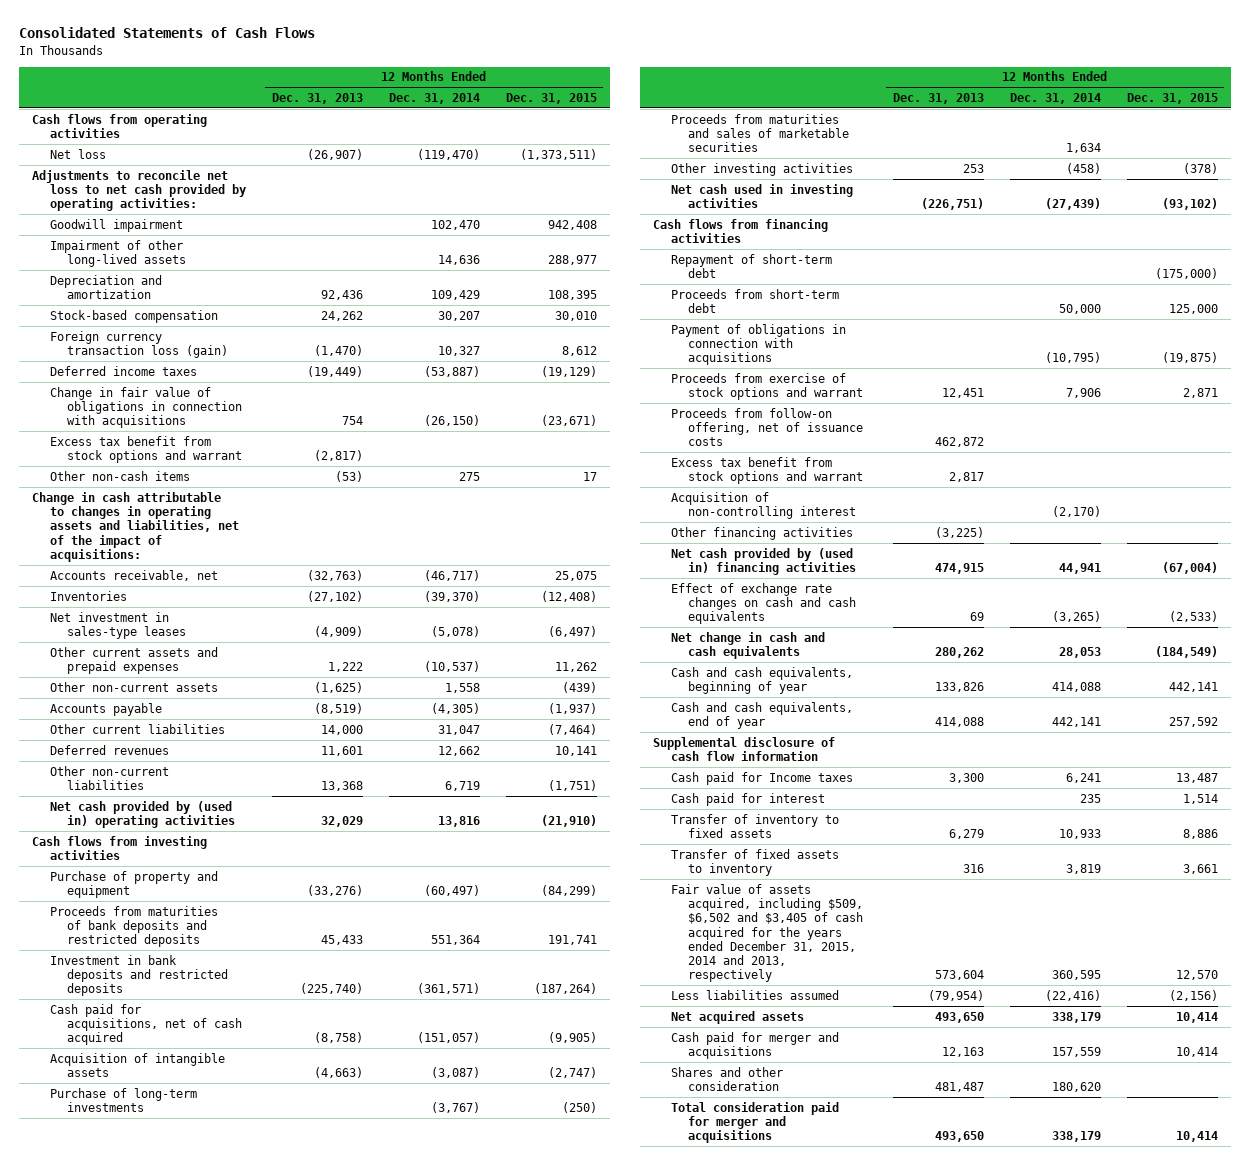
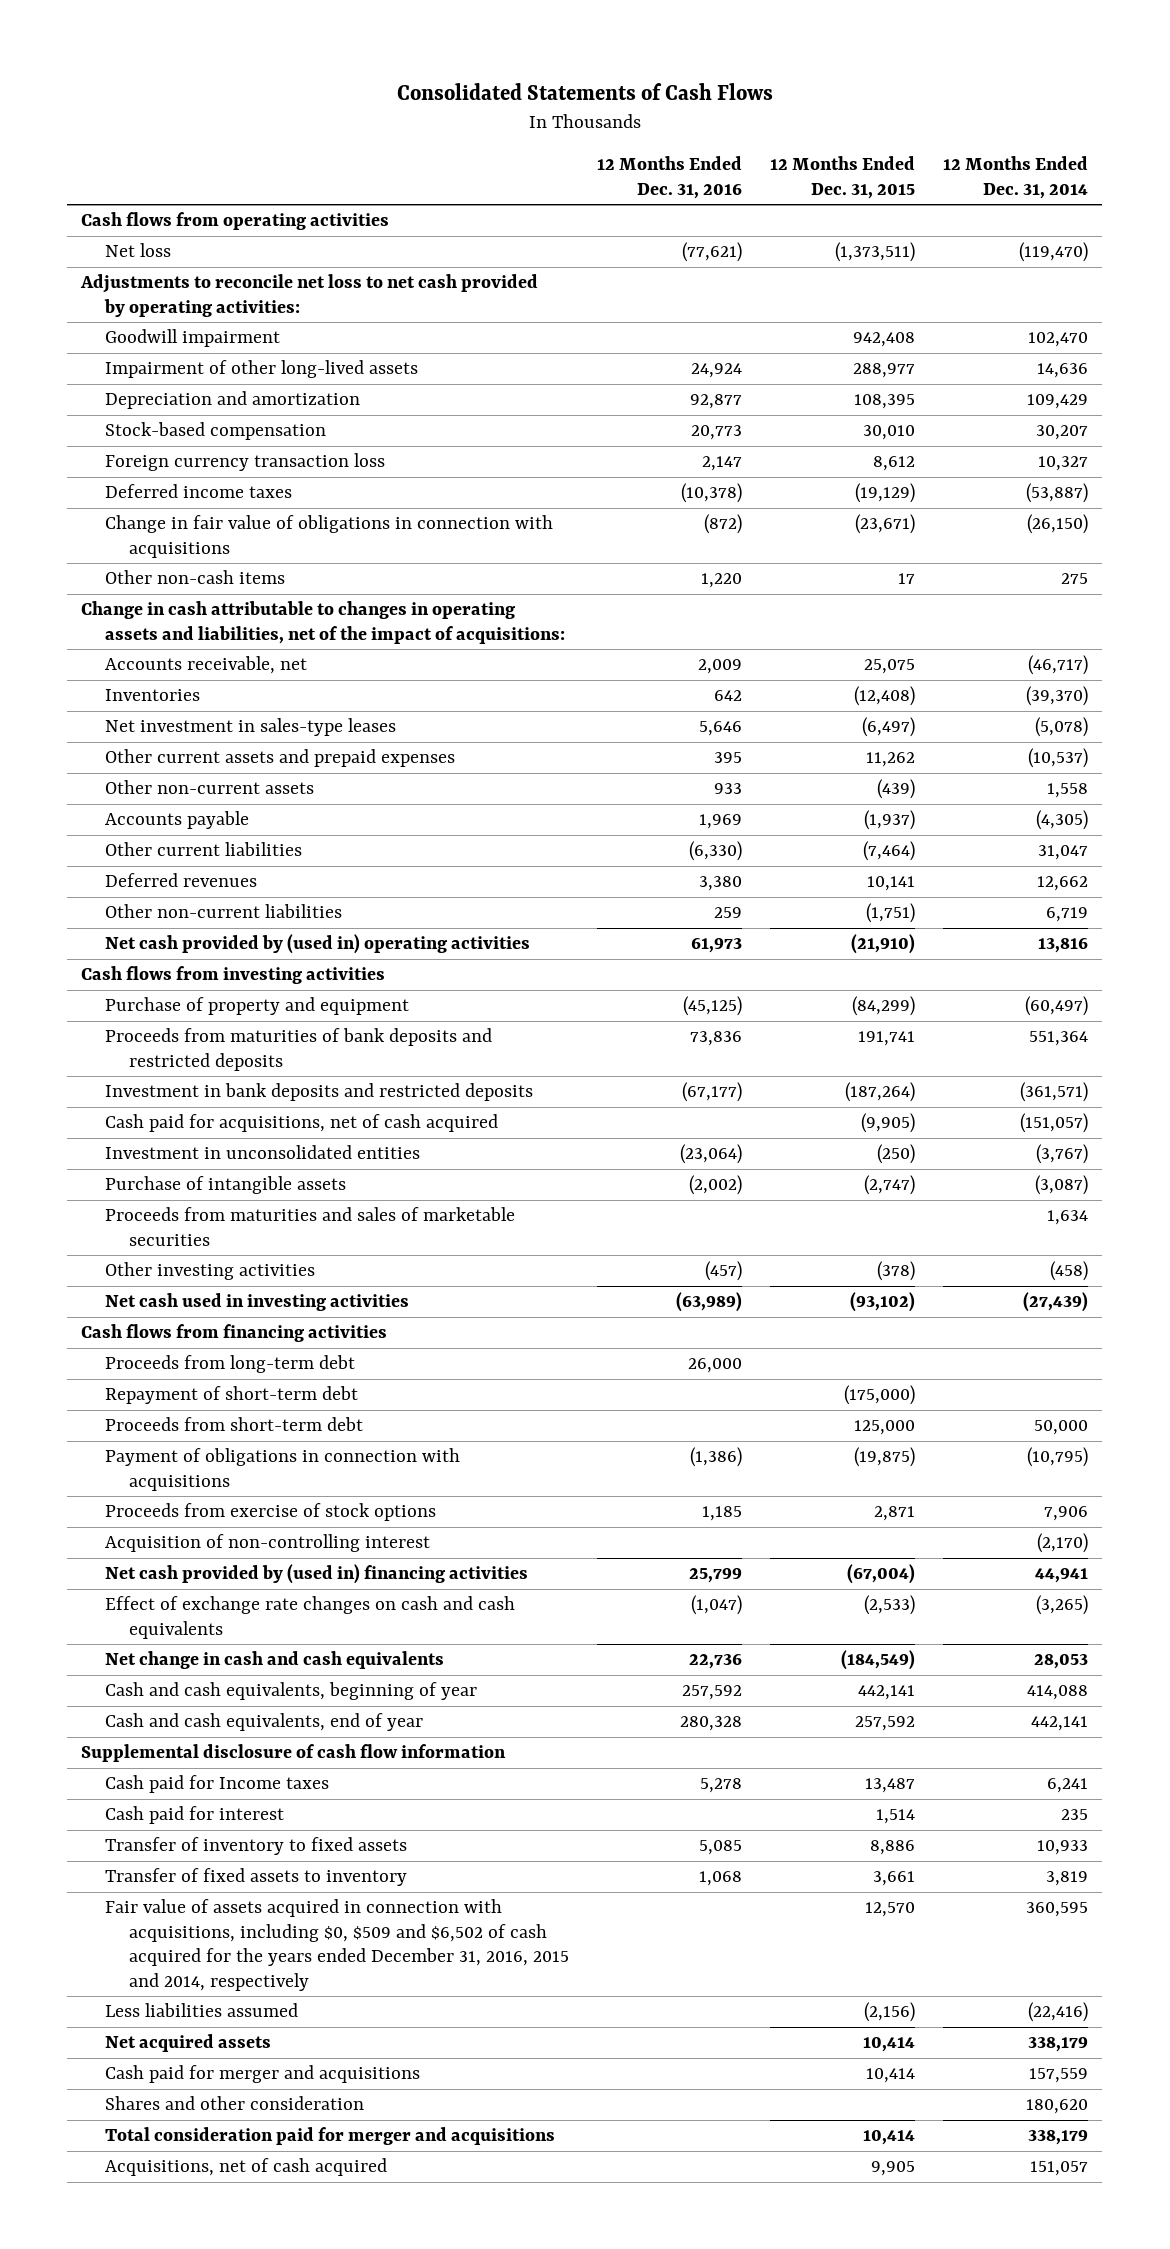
- | 12 Months Ended Dec. 31, 2013 | 12 Months Ended Dec. 31, 2014 | 12 Months Ended Dec. 31, 2015
+ | 12 Months Ended Dec. 31, 2016 | 12 Months Ended Dec. 31, 2015 | 12 Months Ended Dec. 31, 2014
- Foreign currency transaction loss (gain) | (1,470) | 10,327 | 8,612
+ Foreign currency transaction loss | 2,147 | 8,612 | 10,327
- Excess tax benefit from stock options and warrant | (2,817) | |
- Acquisition of intangible assets | (4,663) | (3,087) | (2,747)
- Purchase of long-term investments | | (3,767) | (250)
+ Investment in unconsolidated entities | (23,064) | (250) | (3,767)
+ Purchase of intangible assets | (2,002) | (2,747) | (3,087)
+ Proceeds from long-term debt | 26,000 | |
- Proceeds from exercise of stock options and warrant | 12,451 | 7,906 | 2,871
- Proceeds from follow-on offering, net of issuance costs | 462,872 | |
- Excess tax benefit from stock options and warrant | 2,817 | |
+ Proceeds from exercise of stock options | 1,185 | 2,871 | 7,906
- Other financing activities | (3,225) | |
- Fair value of assets acquired, including $509, $6,502 and $3,405 of cash acquired for the years ended December 31, 2015, 2014 and 2013, respectively | 573,604 | 360,595 | 12,570
+ Fair value of assets acquired in connection with acquisitions, including $0, $509 and $6,502 of cash acquired for the years ended December 31, 2016, 2015 and 2014, respectively | | 12,570 | 360,595
+ Acquisitions, net of cash acquired | | 9,905 | 151,057

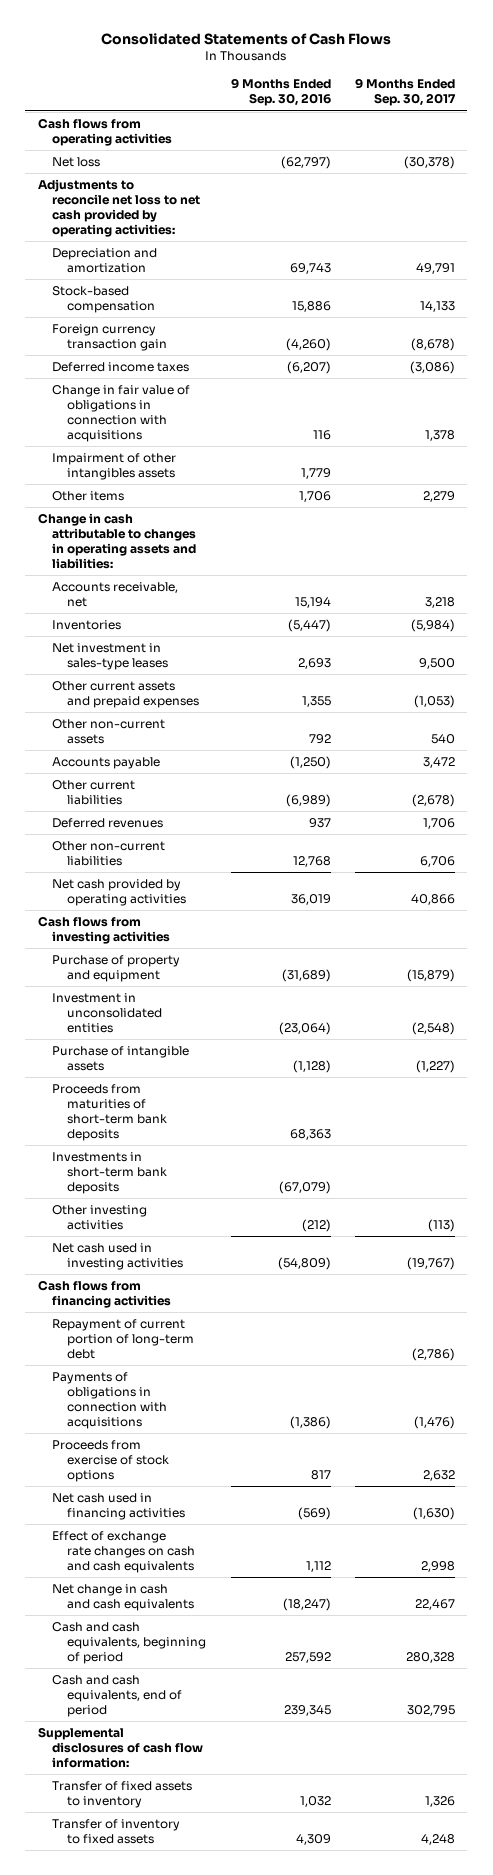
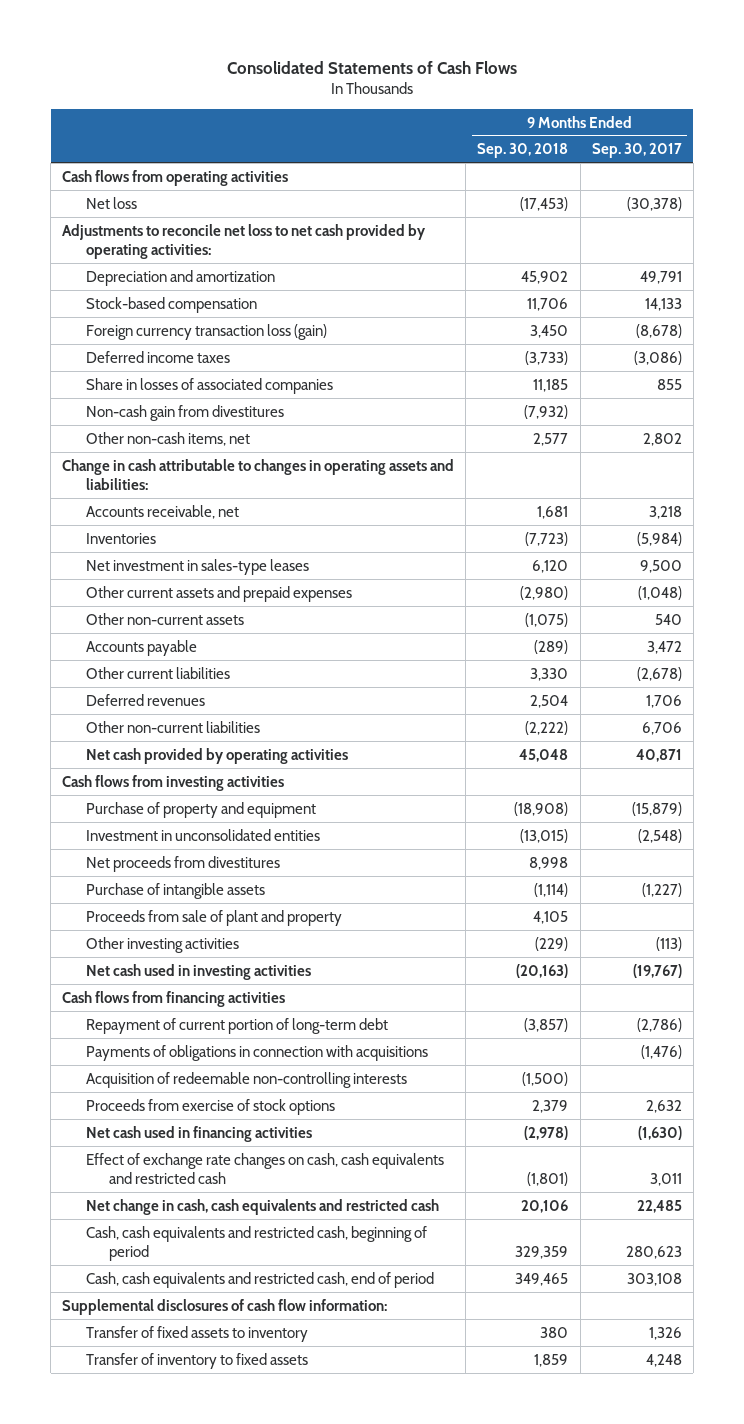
- | 9 Months Ended Sep. 30, 2016 | 9 Months Ended Sep. 30, 2017
+ | 9 Months Ended Sep. 30, 2018 | 9 Months Ended Sep. 30, 2017
- Foreign currency transaction gain | (4,260) | (8,678)
+ Foreign currency transaction loss (gain) | 3,450 | (8,678)
- Change in fair value of obligations in connection with acquisitions | 116 | 1,378
- Impairment of other intangibles assets | 1,779 |
- Other items | 1,706 | 2,279
+ Share in losses of associated companies | 11,185 | 855
+ Non-cash gain from divestitures | (7,932) |
+ Other non-cash items, net | 2,577 | 2,802
- Other current assets and prepaid expenses | 1,355 | (1,053)
+ Other current assets and prepaid expenses | (2,980) | (1,048)
- Net cash provided by operating activities | 36,019 | 40,866
+ Net cash provided by operating activities | 45,048 | 40,871
+ Net proceeds from divestitures | 8,998 |
- Proceeds from maturities of short-term bank deposits | 68,363 |
- Investments in short-term bank deposits | (67,079) |
+ Proceeds from sale of plant and property | 4,105 |
+ Acquisition of redeemable non-controlling interests | (1,500) |
- Effect of exchange rate changes on cash and cash equivalents | 1,112 | 2,998
- Net change in cash and cash equivalents | (18,247) | 22,467
- Cash and cash equivalents, beginning of period | 257,592 | 280,328
- Cash and cash equivalents, end of period | 239,345 | 302,795
+ Effect of exchange rate changes on cash, cash equivalents and restricted cash | (1,801) | 3,011
+ Net change in cash, cash equivalents and restricted cash | 20,106 | 22,485
+ Cash, cash equivalents and restricted cash, beginning of period | 329,359 | 280,623
+ Cash, cash equivalents and restricted cash, end of period | 349,465 | 303,108

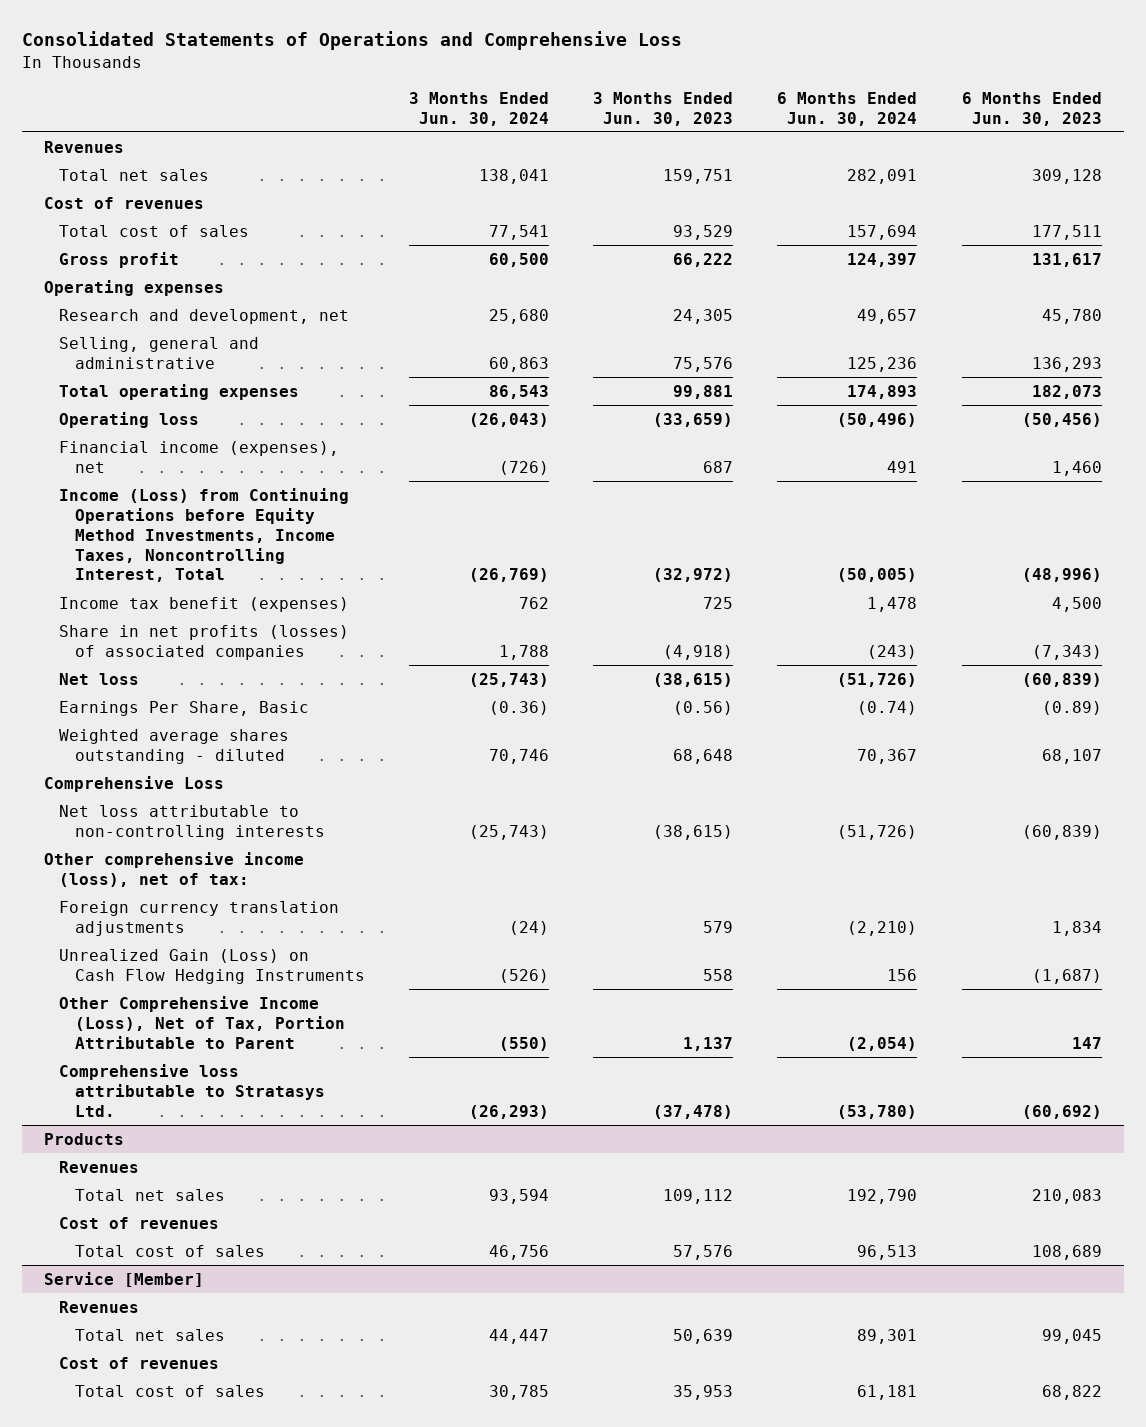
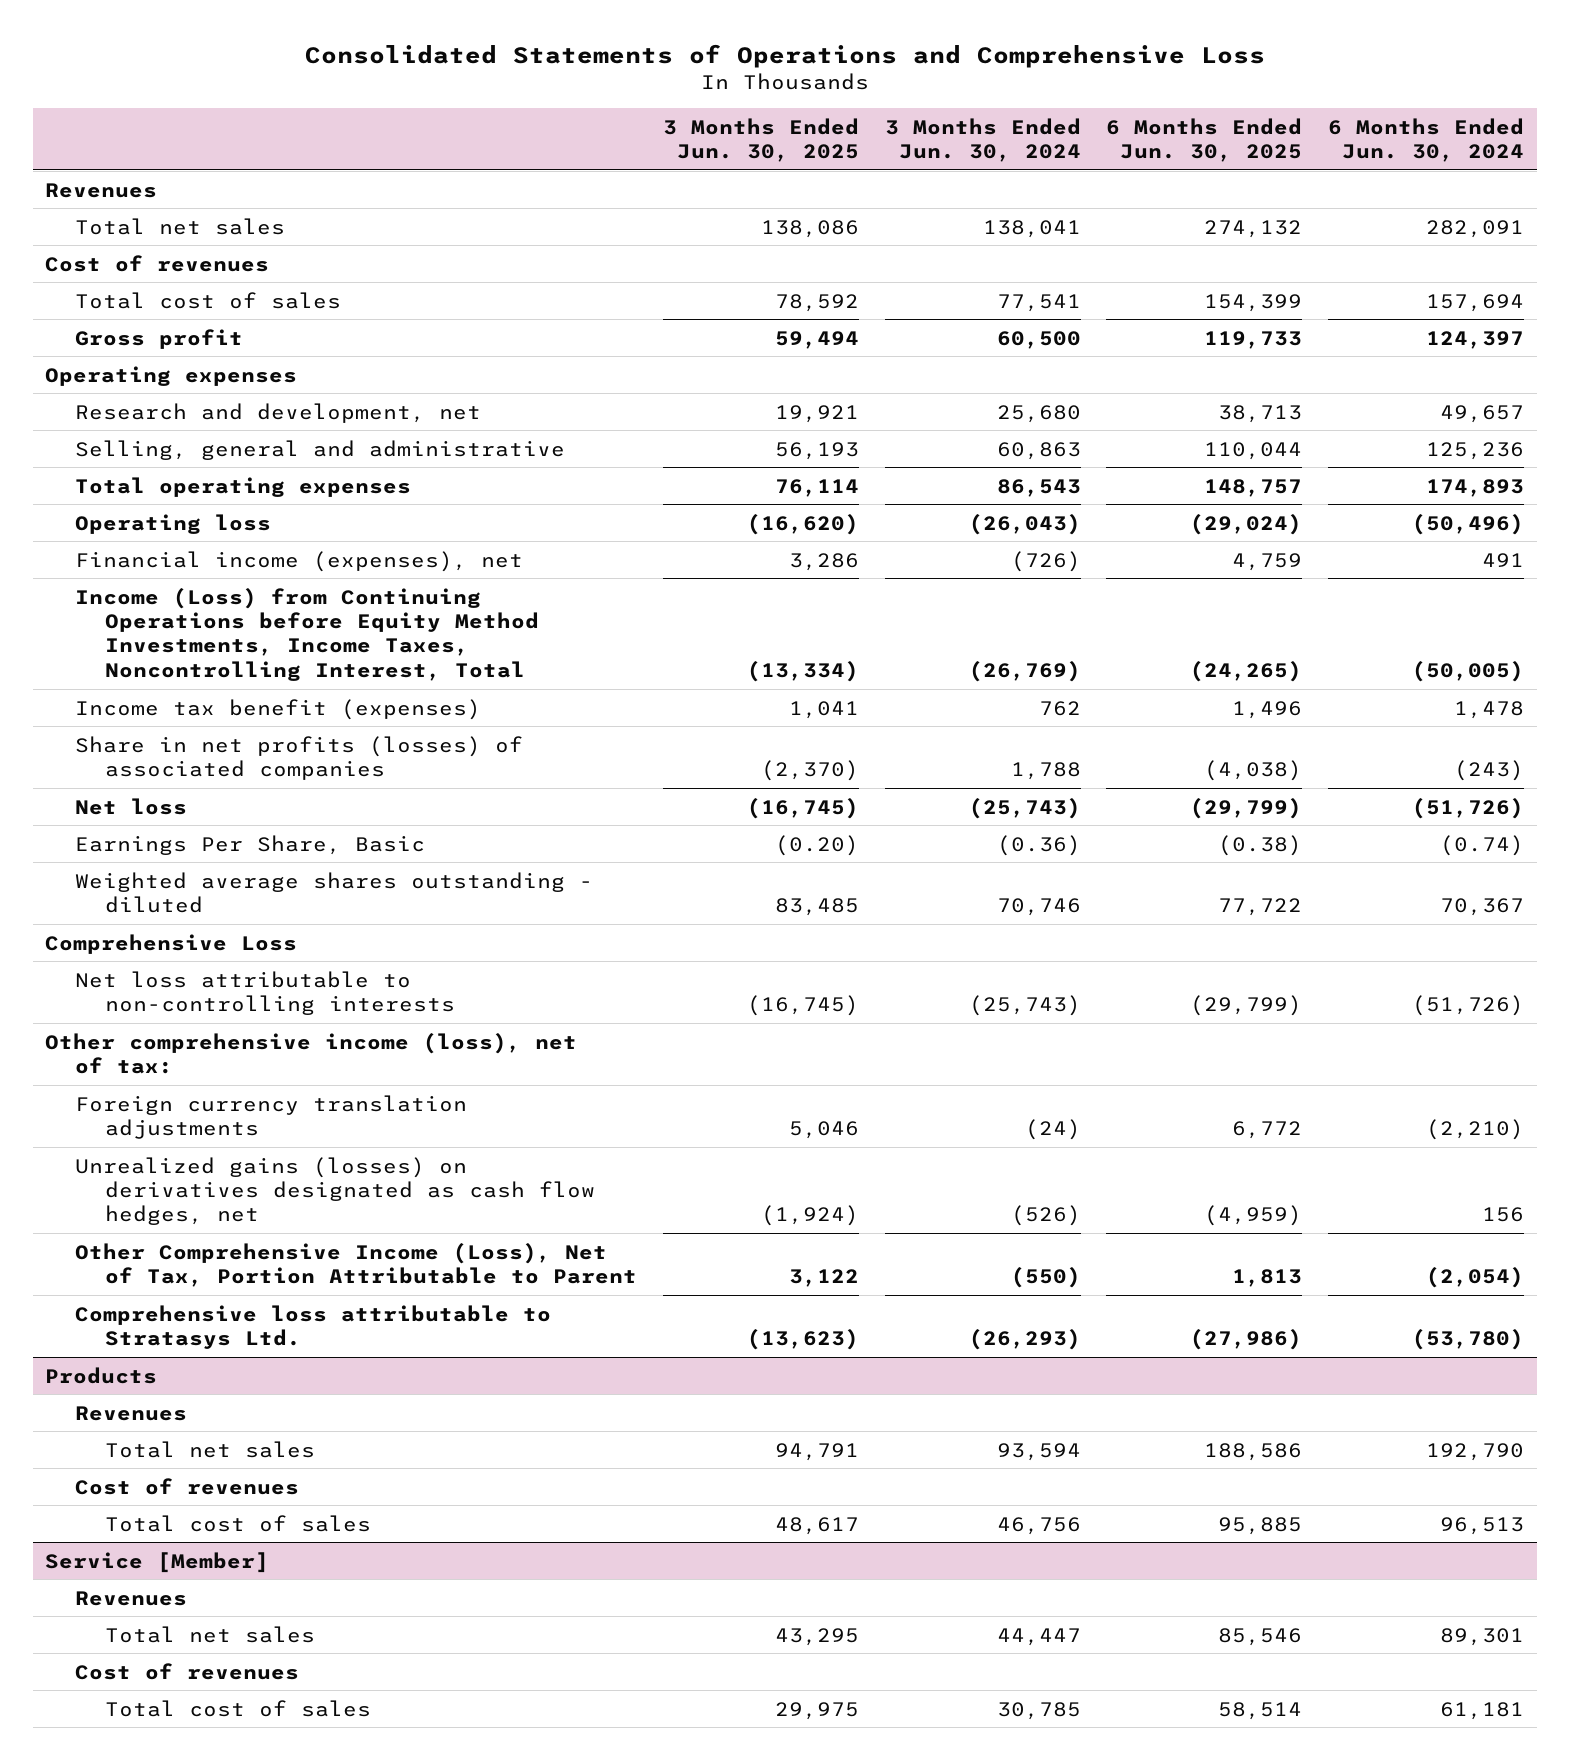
- | 3 Months Ended Jun. 30, 2024 | 3 Months Ended Jun. 30, 2023 | 6 Months Ended Jun. 30, 2024 | 6 Months Ended Jun. 30, 2023
+ | 3 Months Ended Jun. 30, 2025 | 3 Months Ended Jun. 30, 2024 | 6 Months Ended Jun. 30, 2025 | 6 Months Ended Jun. 30, 2024
- Unrealized Gain (Loss) on Cash Flow Hedging Instruments | (526) | 558 | 156 | (1,687)
+ Unrealized gains (losses) on derivatives designated as cash flow hedges, net | (1,924) | (526) | (4,959) | 156

